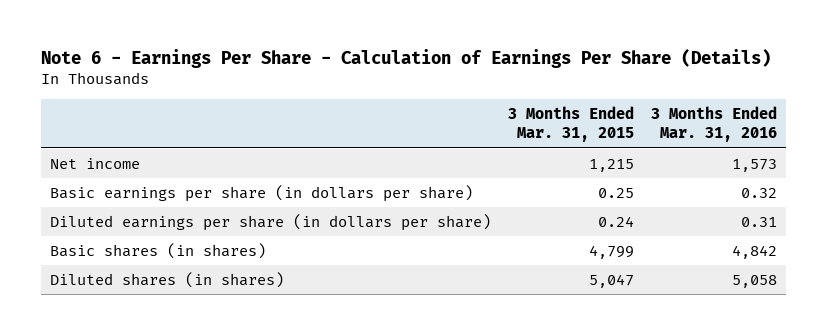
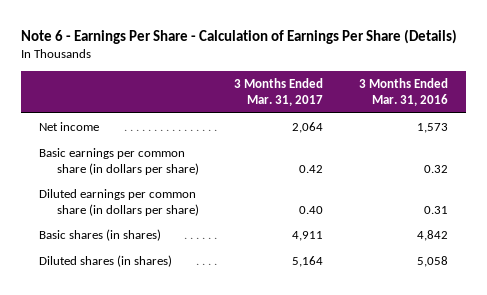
- | 3 Months Ended Mar. 31, 2015 | 3 Months Ended Mar. 31, 2016
+ | 3 Months Ended Mar. 31, 2017 | 3 Months Ended Mar. 31, 2016
- Basic earnings per share (in dollars per share) | 0.25 | 0.32
- Diluted earnings per share (in dollars per share) | 0.24 | 0.31
+ Basic earnings per common share (in dollars per share) | 0.42 | 0.32
+ Diluted earnings per common share (in dollars per share) | 0.40 | 0.31

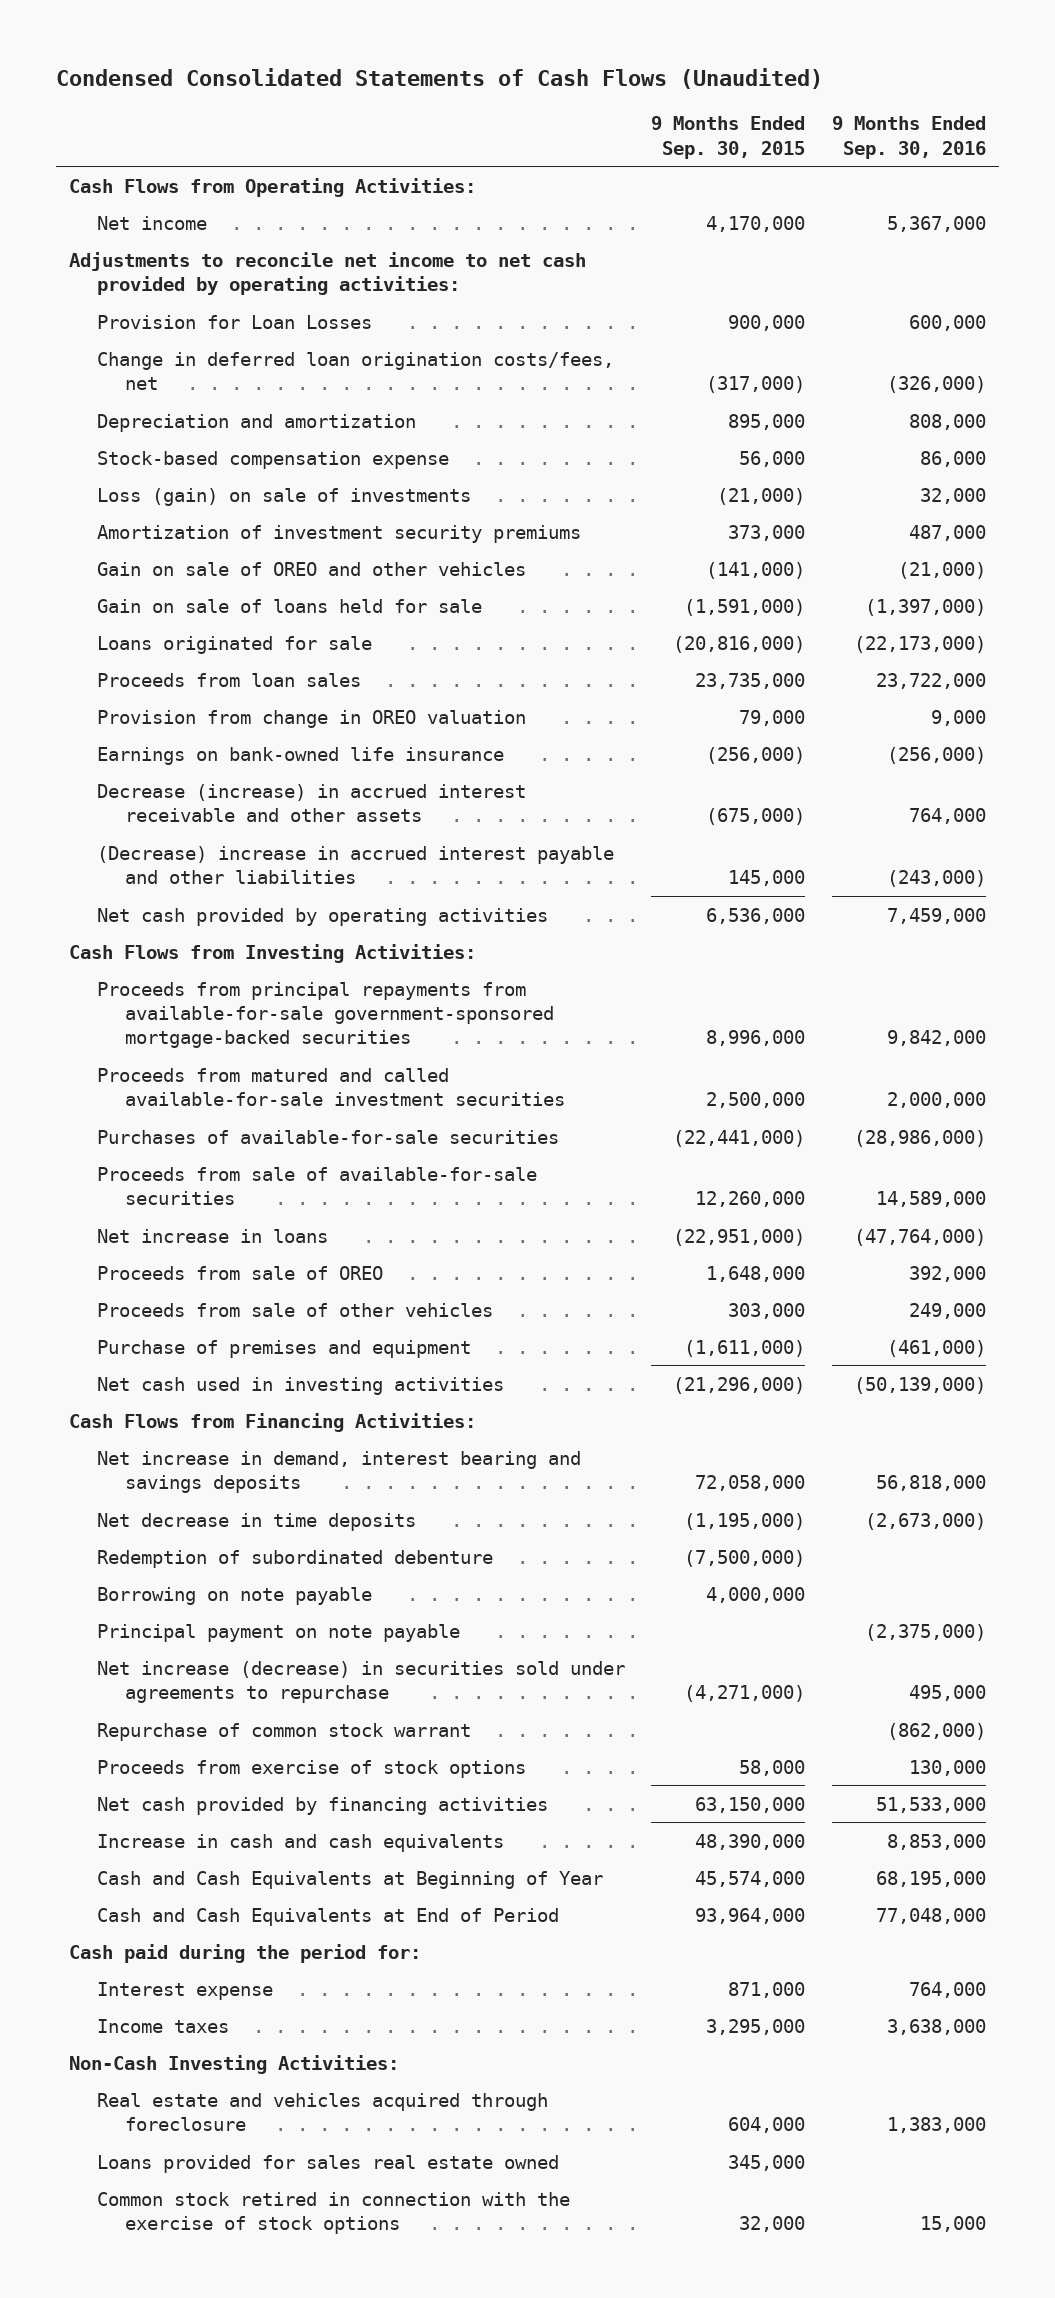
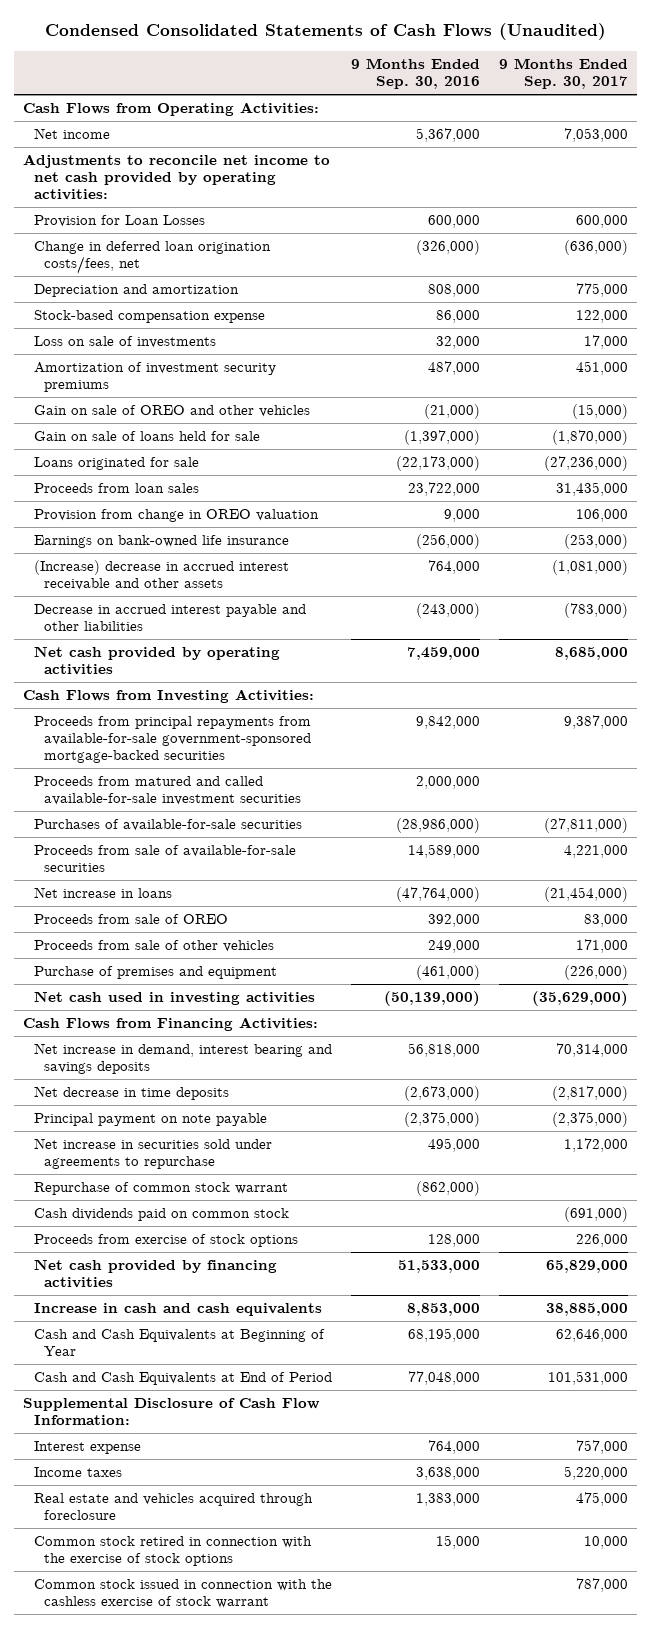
- | 9 Months Ended Sep. 30, 2015 | 9 Months Ended Sep. 30, 2016
+ | 9 Months Ended Sep. 30, 2016 | 9 Months Ended Sep. 30, 2017
- Loss (gain) on sale of investments | (21,000) | 32,000
+ Loss on sale of investments | 32,000 | 17,000
- Decrease (increase) in accrued interest receivable and other assets | (675,000) | 764,000
- (Decrease) increase in accrued interest payable and other liabilities | 145,000 | (243,000)
+ (Increase) decrease in accrued interest receivable and other assets | 764,000 | (1,081,000)
+ Decrease in accrued interest payable and other liabilities | (243,000) | (783,000)
- Redemption of subordinated debenture | (7,500,000) |
- Borrowing on note payable | 4,000,000 |
- Net increase (decrease) in securities sold under agreements to repurchase | (4,271,000) | 495,000
+ Net increase in securities sold under agreements to repurchase | 495,000 | 1,172,000
- Proceeds from exercise of stock options | 58,000 | 130,000
+ Cash dividends paid on common stock | | (691,000)
+ Proceeds from exercise of stock options | 128,000 | 226,000
- Cash paid during the period for:
+ Supplemental Disclosure of Cash Flow Information:
- Non-Cash Investing Activities:
- Loans provided for sales real estate owned | 345,000 |
+ Common stock issued in connection with the cashless exercise of stock warrant | | 787,000

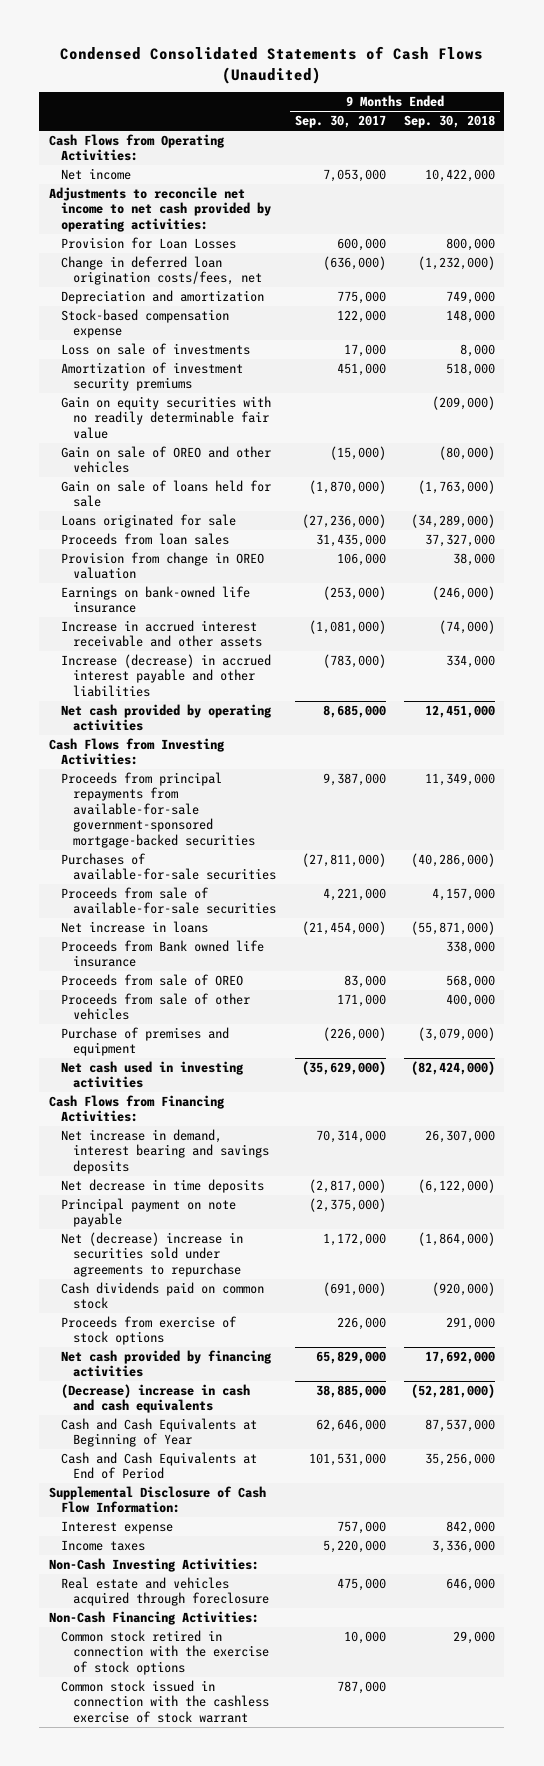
- | 9 Months Ended Sep. 30, 2016 | 9 Months Ended Sep. 30, 2017
+ | 9 Months Ended Sep. 30, 2017 | 9 Months Ended Sep. 30, 2018
+ Gain on equity securities with no readily determinable fair value | | (209,000)
- (Increase) decrease in accrued interest receivable and other assets | 764,000 | (1,081,000)
- Decrease in accrued interest payable and other liabilities | (243,000) | (783,000)
+ Increase in accrued interest receivable and other assets | (1,081,000) | (74,000)
+ Increase (decrease) in accrued interest payable and other liabilities | (783,000) | 334,000
- Proceeds from matured and called available-for-sale investment securities | 2,000,000 |
+ Proceeds from Bank owned life insurance | | 338,000
- Net increase in securities sold under agreements to repurchase | 495,000 | 1,172,000
- Repurchase of common stock warrant | (862,000) |
+ Net (decrease) increase in securities sold under agreements to repurchase | 1,172,000 | (1,864,000)
- Increase in cash and cash equivalents | 8,853,000 | 38,885,000
+ (Decrease) increase in cash and cash equivalents | 38,885,000 | (52,281,000)
+ Non-Cash Investing Activities:
+ Non-Cash Financing Activities:

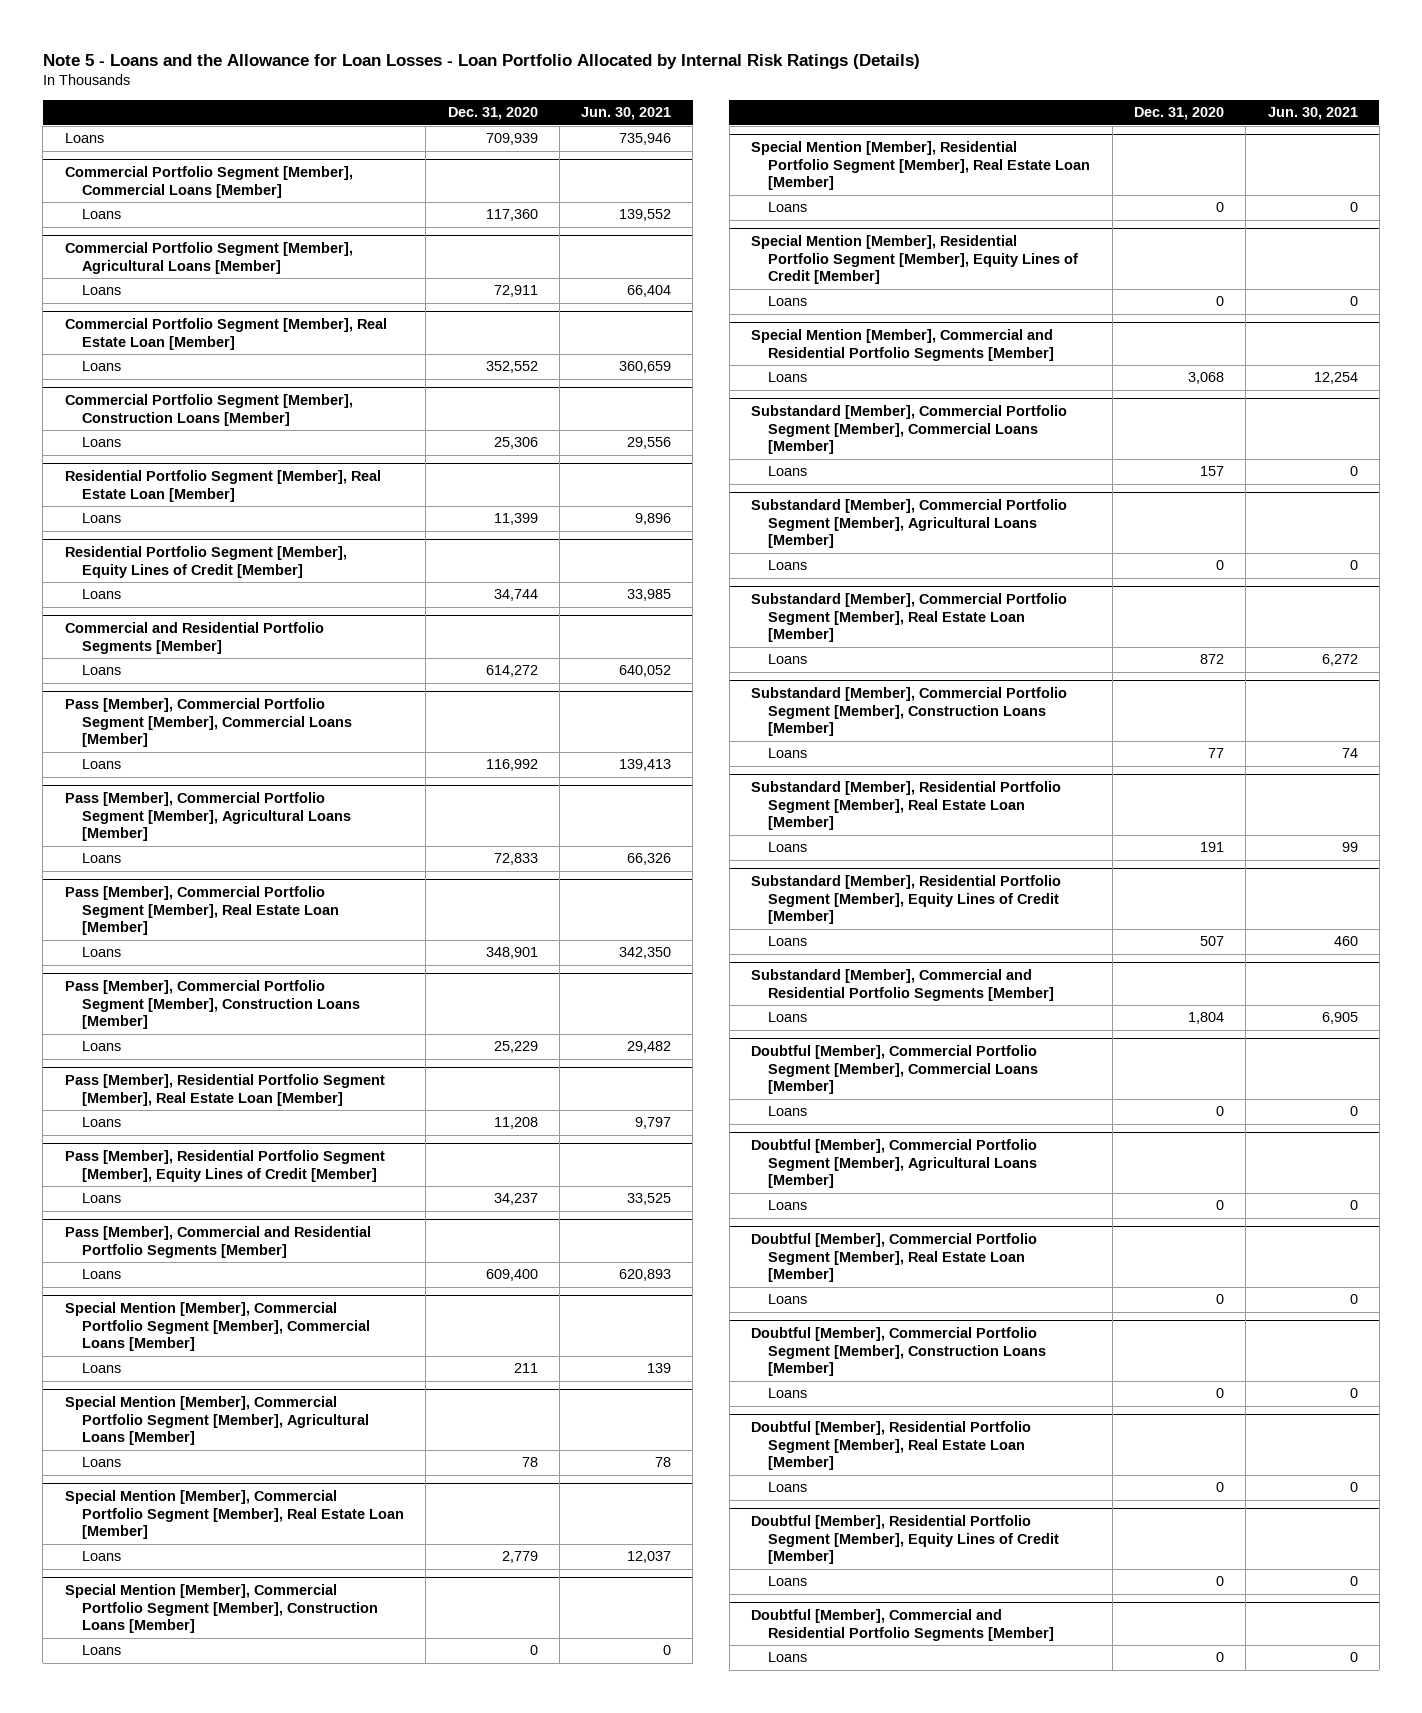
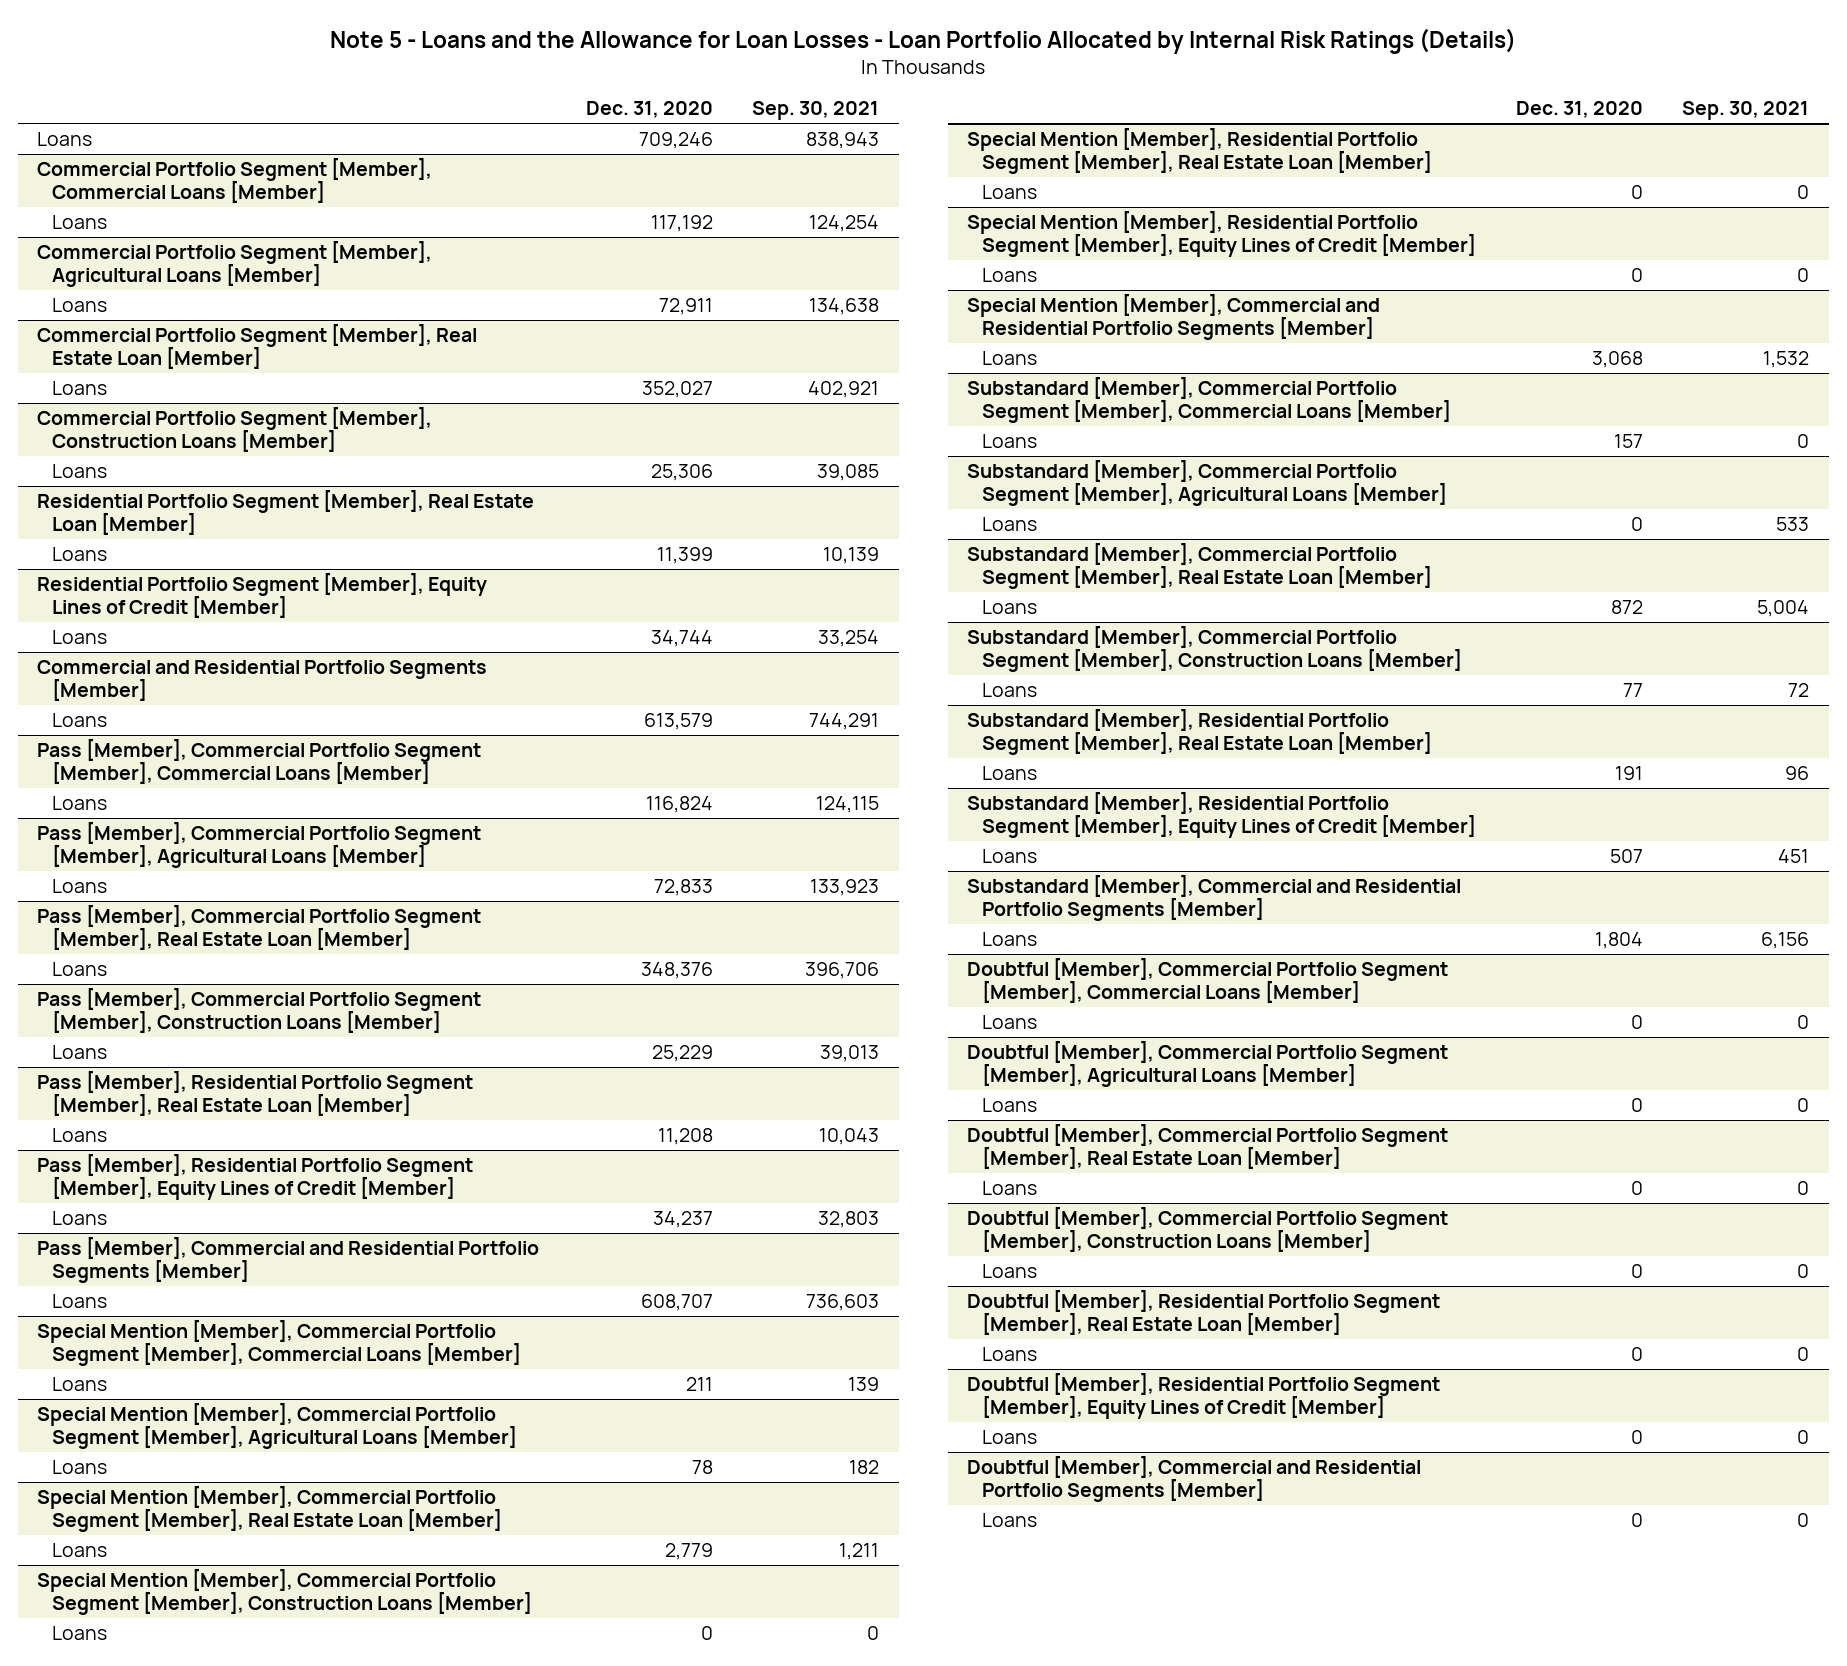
- | Dec. 31, 2020 | Jun. 30, 2021
+ | Dec. 31, 2020 | Sep. 30, 2021
- Loans | 709,939 | 735,946
+ Loans | 709,246 | 838,943
@ Commercial Portfolio Segment [Member], Commercial Loans [Member]
- Loans | 117,360 | 139,552
+ Loans | 117,192 | 124,254
@ Commercial Portfolio Segment [Member], Real Estate Loan [Member]
- Loans | 352,552 | 360,659
+ Loans | 352,027 | 402,921
@ Commercial and Residential Portfolio Segments [Member]
- Loans | 614,272 | 640,052
+ Loans | 613,579 | 744,291
@ Pass [Member], Commercial Portfolio Segment [Member], Commercial Loans [Member]
- Loans | 116,992 | 139,413
+ Loans | 116,824 | 124,115
@ Pass [Member], Commercial Portfolio Segment [Member], Real Estate Loan [Member]
- Loans | 348,901 | 342,350
+ Loans | 348,376 | 396,706
@ Pass [Member], Commercial and Residential Portfolio Segments [Member]
- Loans | 609,400 | 620,893
+ Loans | 608,707 | 736,603

